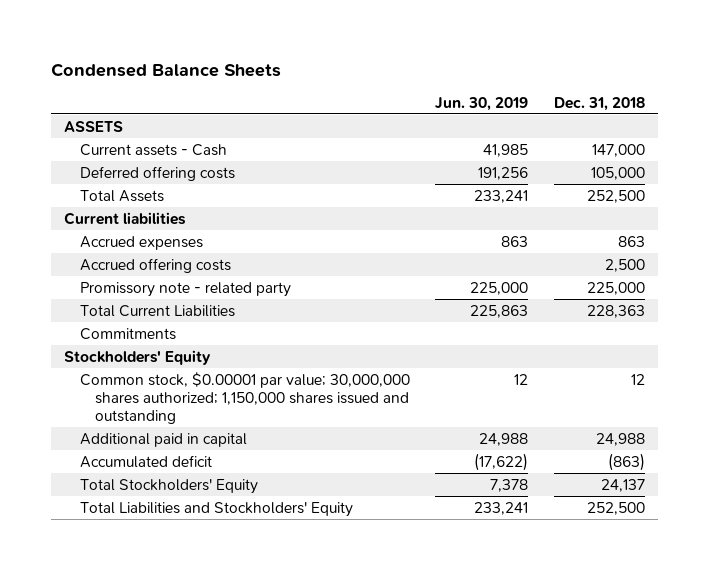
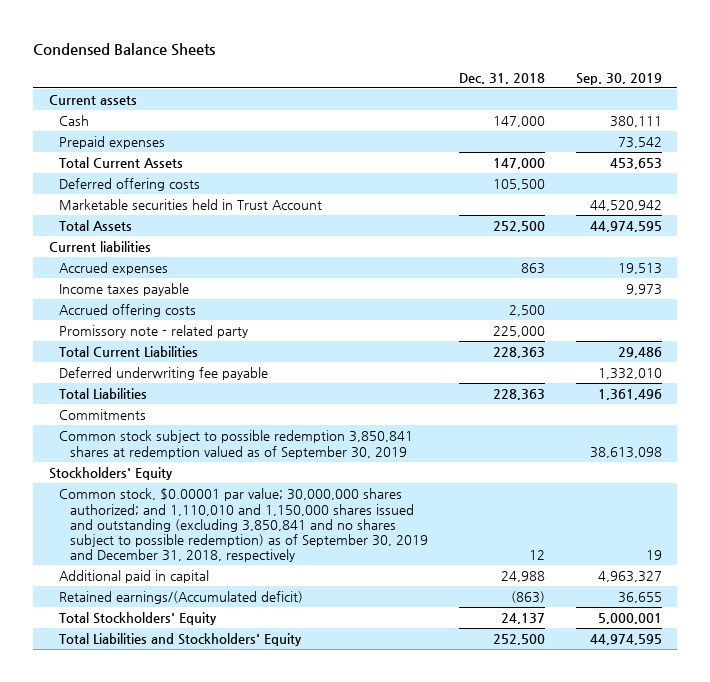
- | Jun. 30, 2019 | Dec. 31, 2018
+ | Dec. 31, 2018 | Sep. 30, 2019
- ASSETS
- Current assets - Cash | 41,985 | 147,000
- Deferred offering costs | 191,256 | 105,000
+ Current assets
+ Cash | 147,000 | 380,111
+ Prepaid expenses | | 73,542
+ Total Current Assets | 147,000 | 453,653
+ Deferred offering costs | 105,500 |
+ Marketable securities held in Trust Account | | 44,520,942
+ Income taxes payable | | 9,973
+ Deferred underwriting fee payable | | 1,332,010
+ Total Liabilities | 228,363 | 1,361,496
+ Common stock subject to possible redemption 3,850,841 shares at redemption valued as of September 30, 2019 | | 38,613,098
- Common stock, $0.00001 par value; 30,000,000 shares authorized; 1,150,000 shares issued and outstanding | 12 | 12
+ Common stock, $0.00001 par value; 30,000,000 shares authorized; and 1,110,010 and 1,150,000 shares issued and outstanding (excluding 3,850,841 and no shares subject to possible redemption) as of September 30, 2019 and December 31, 2018, respectively | 12 | 19
- Accumulated deficit | (17,622) | (863)
+ Retained earnings/(Accumulated deficit) | (863) | 36,655

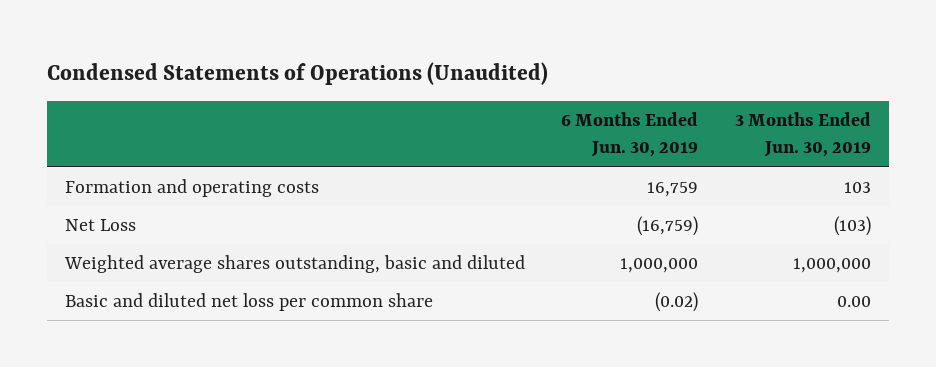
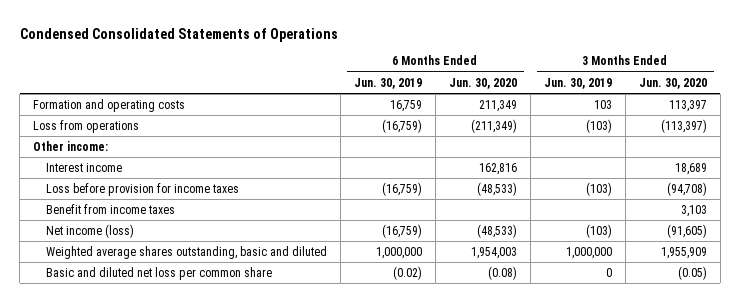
- Condensed Statements of Operations (Unaudited)
+ Condensed Consolidated Statements of Operations
- | 6 Months Ended Jun. 30, 2019 | 3 Months Ended Jun. 30, 2019
+ | 6 Months Ended Jun. 30, 2019 | 6 Months Ended Jun. 30, 2020 | 3 Months Ended Jun. 30, 2019 | 3 Months Ended Jun. 30, 2020
- Net Loss | (16,759) | (103)
+ Loss from operations | (16,759) | (211,349) | (103) | (113,397)
+ Other income:
+ Interest income | | 162,816 | | 18,689
+ Loss before provision for income taxes | (16,759) | (48,533) | (103) | (94,708)
+ Benefit from income taxes | | | | 3,103
+ Net income (loss) | (16,759) | (48,533) | (103) | (91,605)
- Basic and diluted net loss per common share | (0.02) | 0.00
+ Basic and diluted net loss per common share | (0.02) | (0.08) | 0 | (0.05)

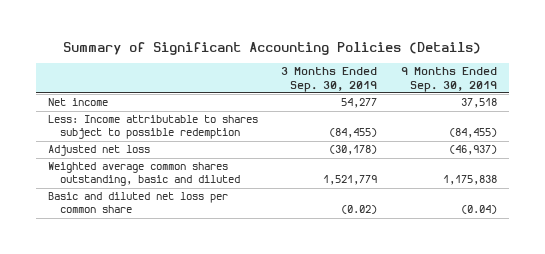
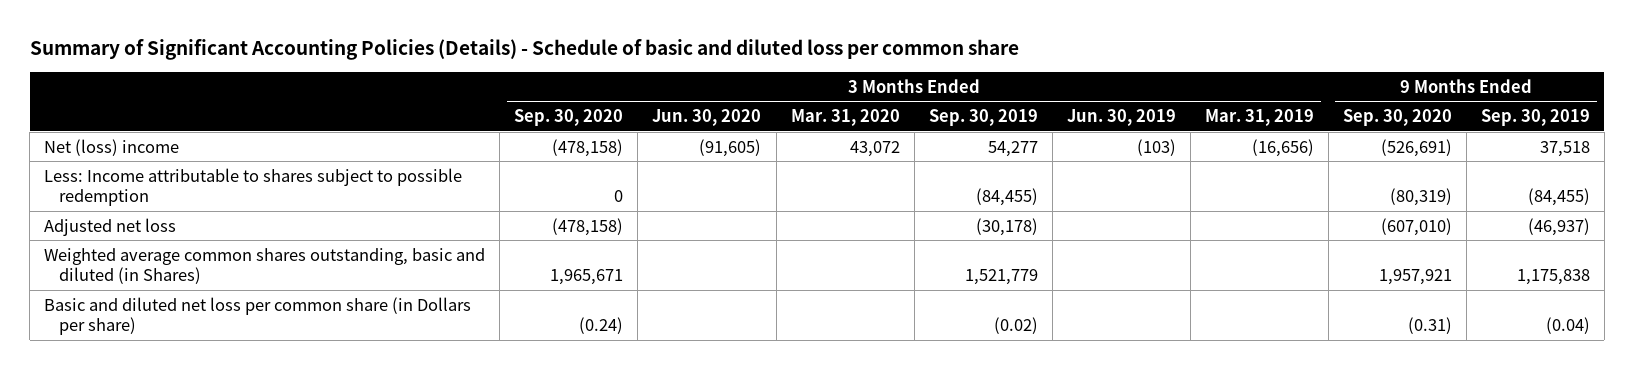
- Summary of Significant Accounting Policies (Details)
+ Summary of Significant Accounting Policies (Details) - Schedule of basic and diluted loss per common share
- | 3 Months Ended Sep. 30, 2019 | 9 Months Ended Sep. 30, 2019
+ | 3 Months Ended Sep. 30, 2020 | 3 Months Ended Jun. 30, 2020 | 3 Months Ended Mar. 31, 2020 | 3 Months Ended Sep. 30, 2019 | 3 Months Ended Jun. 30, 2019 | 3 Months Ended Mar. 31, 2019 | 9 Months Ended Sep. 30, 2020 | 9 Months Ended Sep. 30, 2019
- Net income | 54,277 | 37,518
+ Net (loss) income | (478,158) | (91,605) | 43,072 | 54,277 | (103) | (16,656) | (526,691) | 37,518
- Weighted average common shares outstanding, basic and diluted | 1,521,779 | 1,175,838
- Basic and diluted net loss per common share | (0.02) | (0.04)
+ Weighted average common shares outstanding, basic and diluted (in Shares) | 1,965,671 | | | 1,521,779 | | | 1,957,921 | 1,175,838
+ Basic and diluted net loss per common share (in Dollars per share) | (0.24) | | | (0.02) | | | (0.31) | (0.04)

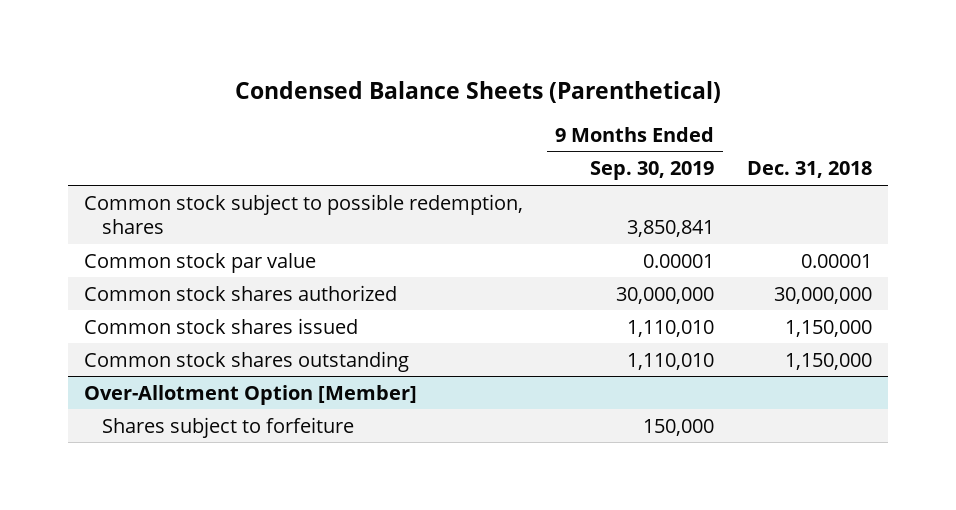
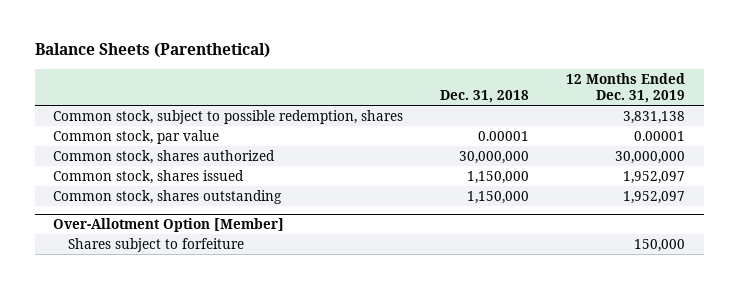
- Condensed Balance Sheets (Parenthetical)
+ Balance Sheets (Parenthetical)
- | 9 Months Ended Sep. 30, 2019 | Dec. 31, 2018
+ | Dec. 31, 2018 | 12 Months Ended Dec. 31, 2019
- Common stock subject to possible redemption, shares | 3,850,841 |
- Common stock par value | 0.00001 | 0.00001
- Common stock shares authorized | 30,000,000 | 30,000,000
- Common stock shares issued | 1,110,010 | 1,150,000
- Common stock shares outstanding | 1,110,010 | 1,150,000
+ Common stock, subject to possible redemption, shares | | 3,831,138
+ Common stock, par value | 0.00001 | 0.00001
+ Common stock, shares authorized | 30,000,000 | 30,000,000
+ Common stock, shares issued | 1,150,000 | 1,952,097
+ Common stock, shares outstanding | 1,150,000 | 1,952,097

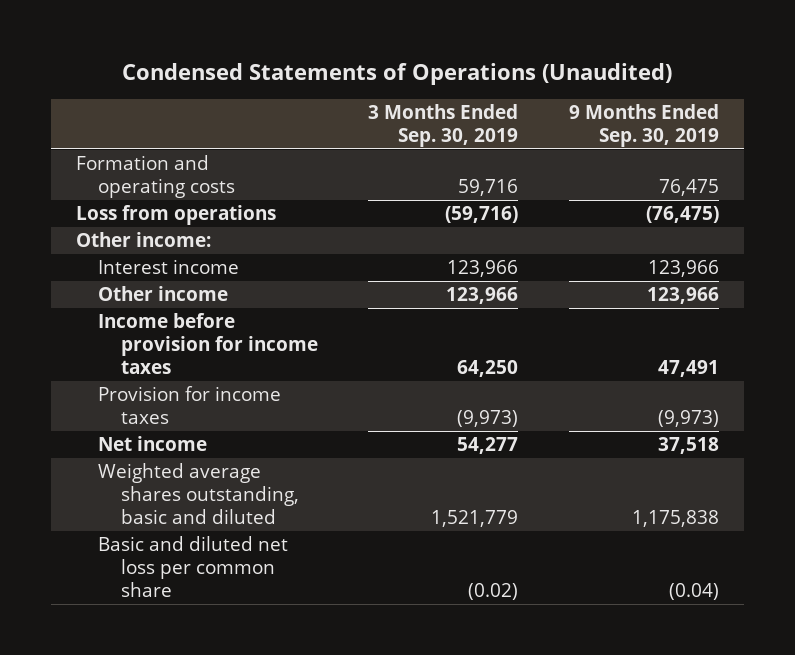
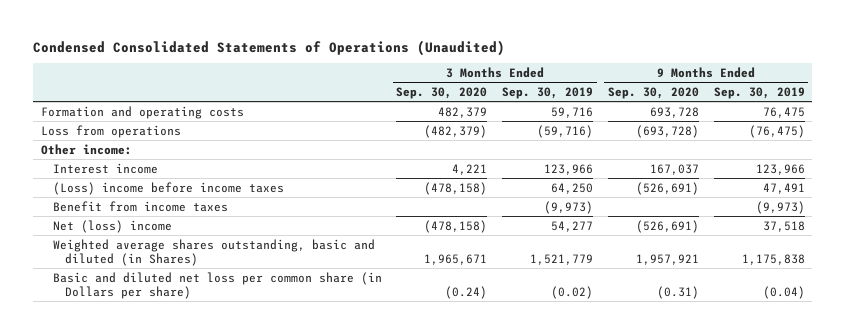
- Condensed Statements of Operations (Unaudited)
+ Condensed Consolidated Statements of Operations (Unaudited)
- | 3 Months Ended Sep. 30, 2019 | 9 Months Ended Sep. 30, 2019
+ | 3 Months Ended Sep. 30, 2020 | 3 Months Ended Sep. 30, 2019 | 9 Months Ended Sep. 30, 2020 | 9 Months Ended Sep. 30, 2019
- Other income | 123,966 | 123,966
- Income before provision for income taxes | 64,250 | 47,491
- Provision for income taxes | (9,973) | (9,973)
- Net income | 54,277 | 37,518
- Weighted average shares outstanding, basic and diluted | 1,521,779 | 1,175,838
- Basic and diluted net loss per common share | (0.02) | (0.04)
+ (Loss) income before income taxes | (478,158) | 64,250 | (526,691) | 47,491
+ Benefit from income taxes | | (9,973) | | (9,973)
+ Net (loss) income | (478,158) | 54,277 | (526,691) | 37,518
+ Weighted average shares outstanding, basic and diluted (in Shares) | 1,965,671 | 1,521,779 | 1,957,921 | 1,175,838
+ Basic and diluted net loss per common share (in Dollars per share) | (0.24) | (0.02) | (0.31) | (0.04)

